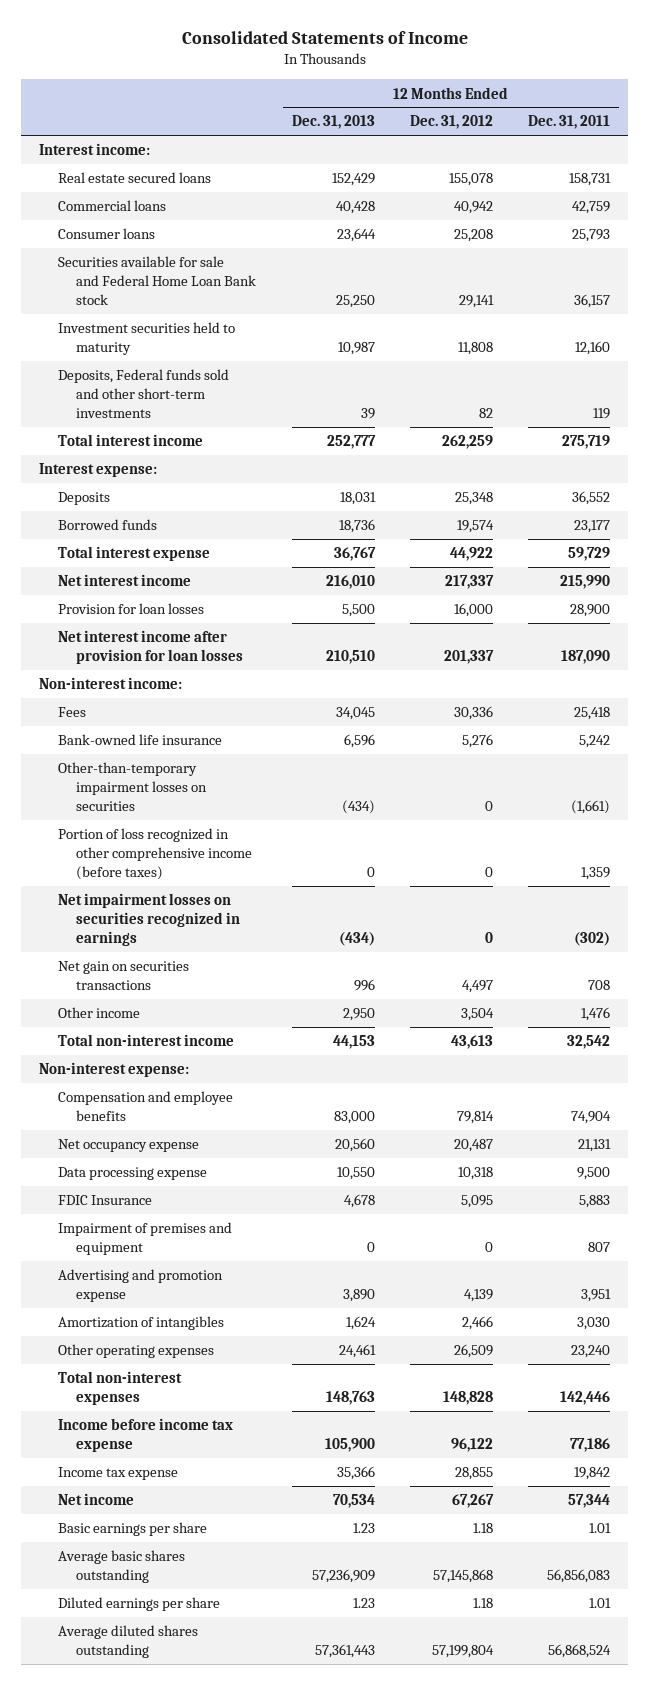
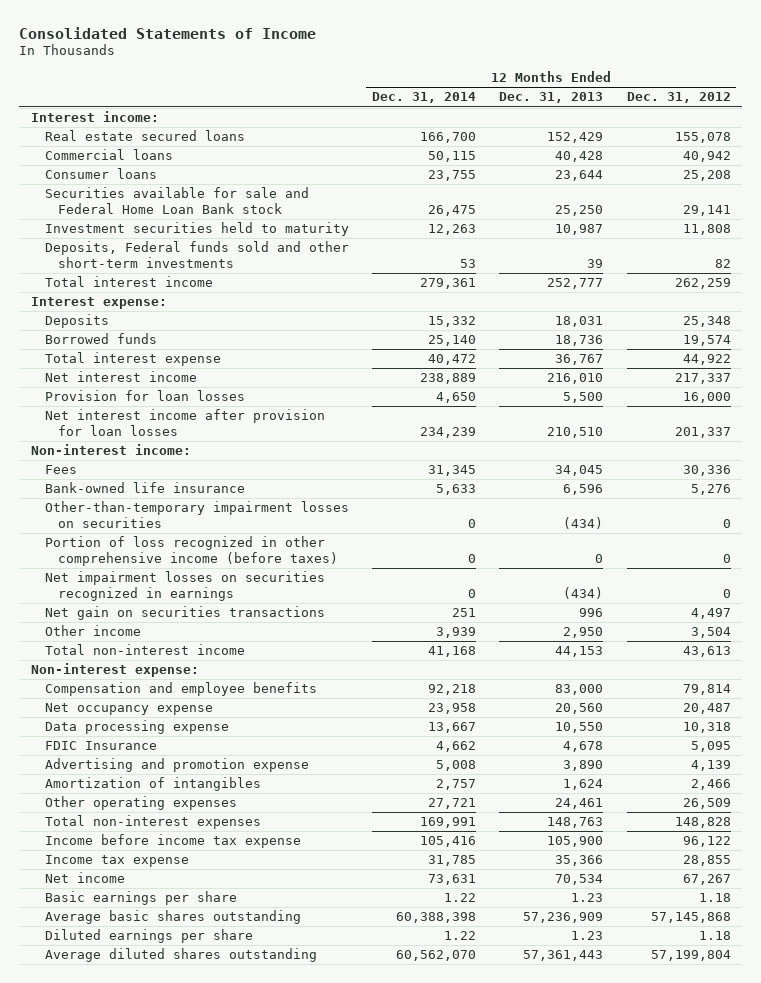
- | 12 Months Ended Dec. 31, 2013 | 12 Months Ended Dec. 31, 2012 | 12 Months Ended Dec. 31, 2011
+ | 12 Months Ended Dec. 31, 2014 | 12 Months Ended Dec. 31, 2013 | 12 Months Ended Dec. 31, 2012
- Impairment of premises and equipment | 0 | 0 | 807

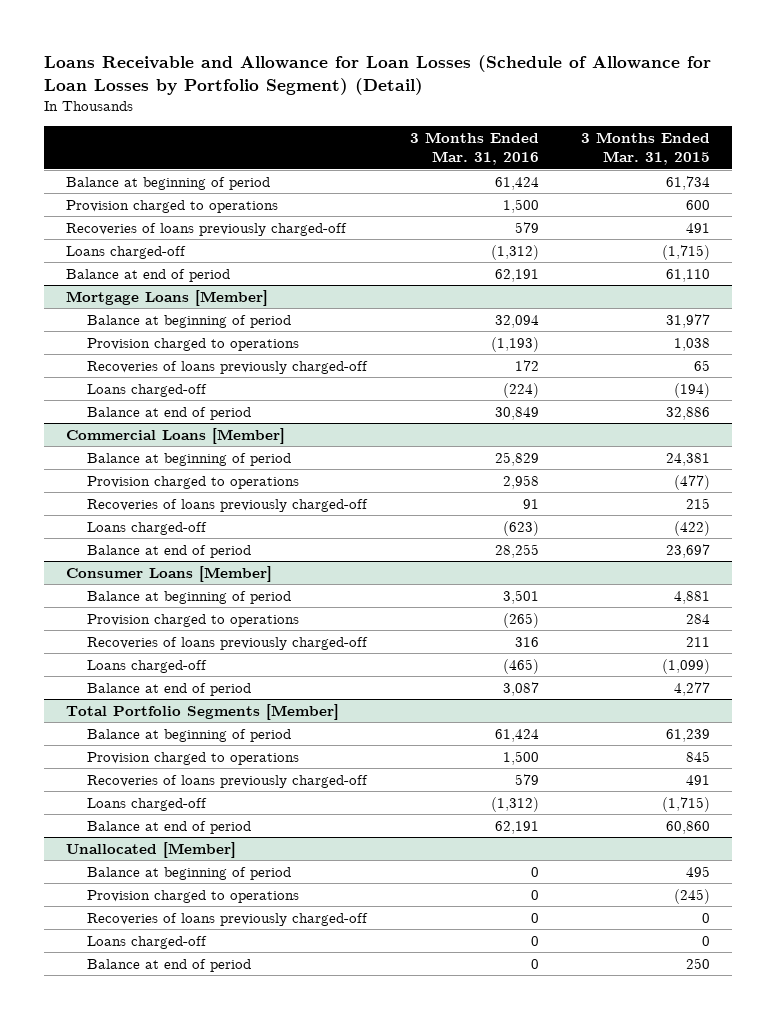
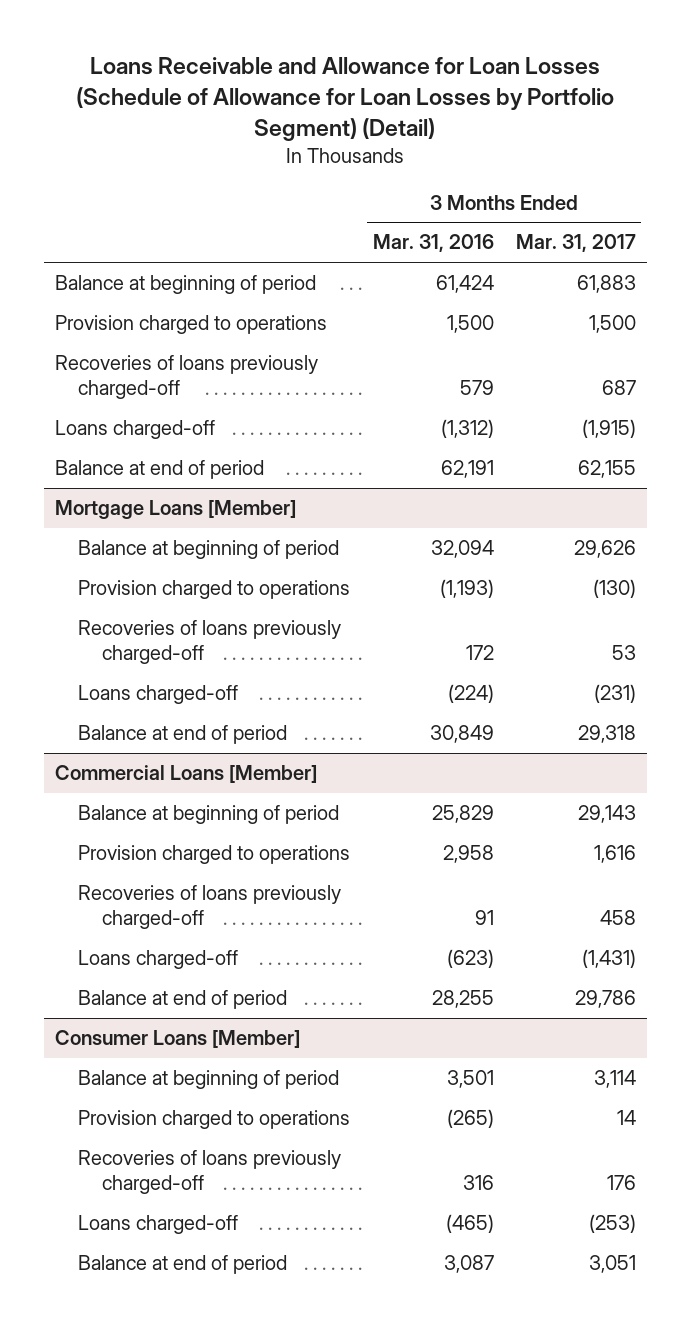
- | 3 Months Ended Mar. 31, 2016 | 3 Months Ended Mar. 31, 2015
+ | 3 Months Ended Mar. 31, 2016 | 3 Months Ended Mar. 31, 2017
- Total Portfolio Segments [Member]
- Balance at beginning of period | 61,424 | 61,239
- Provision charged to operations | 1,500 | 845
- Recoveries of loans previously charged-off | 579 | 491
- Loans charged-off | (1,312) | (1,715)
- Balance at end of period | 62,191 | 60,860
- Unallocated [Member]
- Balance at beginning of period | 0 | 495
- Provision charged to operations | 0 | (245)
- Recoveries of loans previously charged-off | 0 | 0
- Loans charged-off | 0 | 0
- Balance at end of period | 0 | 250

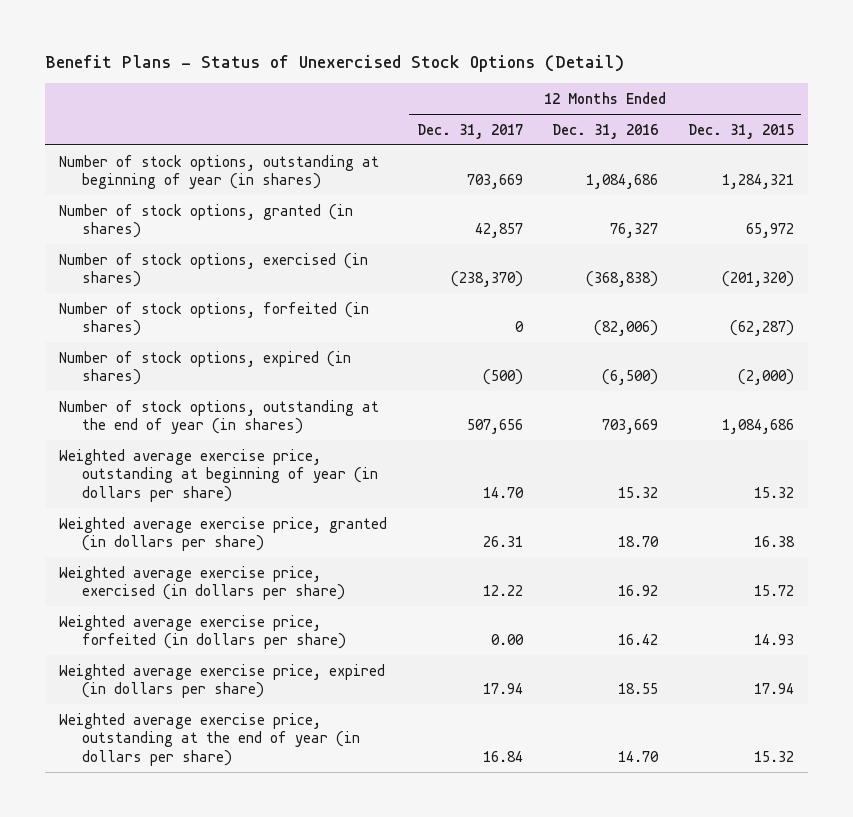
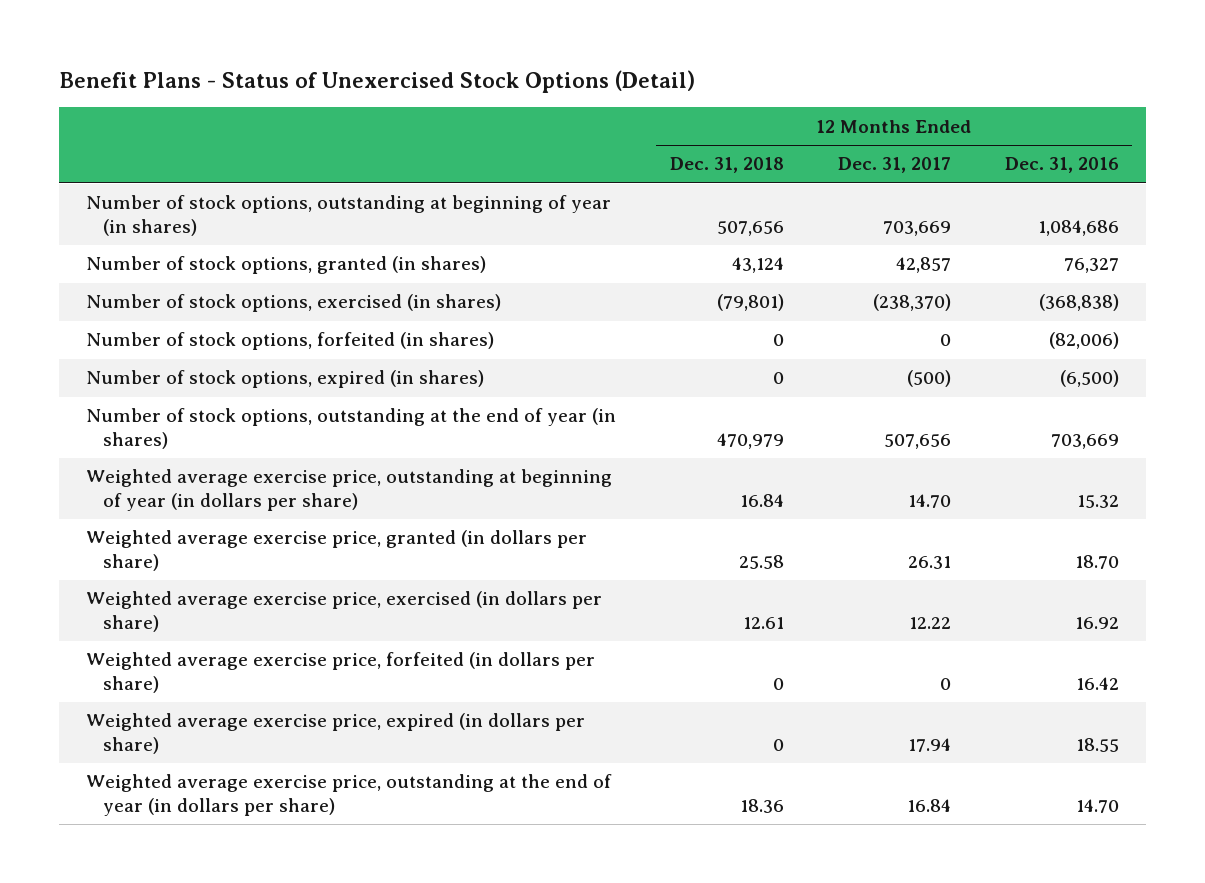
- | 12 Months Ended Dec. 31, 2017 | 12 Months Ended Dec. 31, 2016 | 12 Months Ended Dec. 31, 2015
+ | 12 Months Ended Dec. 31, 2018 | 12 Months Ended Dec. 31, 2017 | 12 Months Ended Dec. 31, 2016
- Weighted average exercise price, forfeited (in dollars per share) | 0.00 | 16.42 | 14.93
+ Weighted average exercise price, forfeited (in dollars per share) | 0 | 0 | 16.42

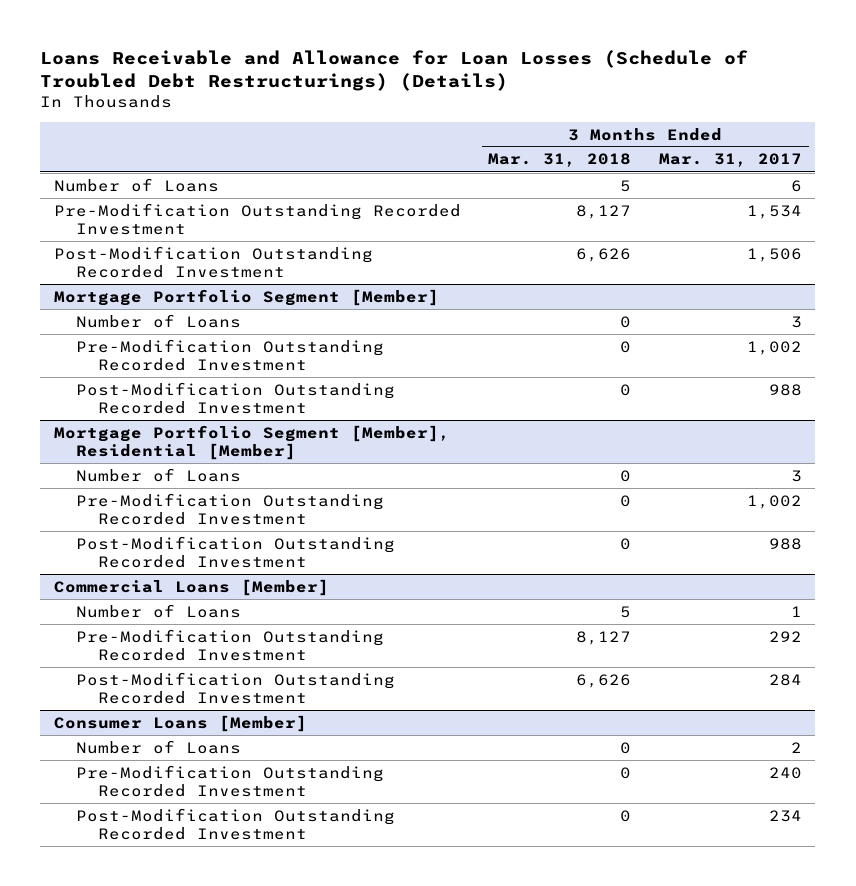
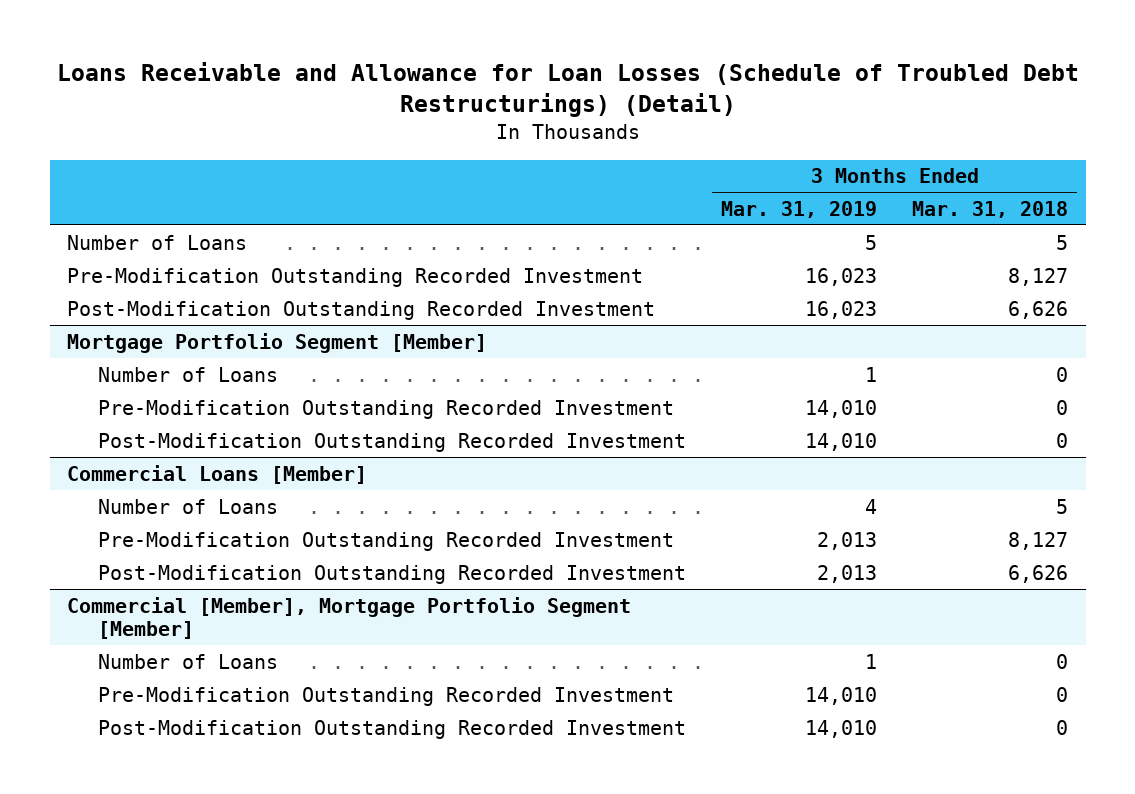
- Loans Receivable and Allowance for Loan Losses (Schedule of Troubled Debt Restructurings) (Details)
+ Loans Receivable and Allowance for Loan Losses (Schedule of Troubled Debt Restructurings) (Detail)
- | 3 Months Ended Mar. 31, 2018 | 3 Months Ended Mar. 31, 2017
+ | 3 Months Ended Mar. 31, 2019 | 3 Months Ended Mar. 31, 2018
- Mortgage Portfolio Segment [Member], Residential [Member]
- Number of Loans | 0 | 3
- Pre-Modification Outstanding Recorded Investment | 0 | 1,002
- Post-Modification Outstanding Recorded Investment | 0 | 988
- Consumer Loans [Member]
+ Commercial [Member], Mortgage Portfolio Segment [Member]

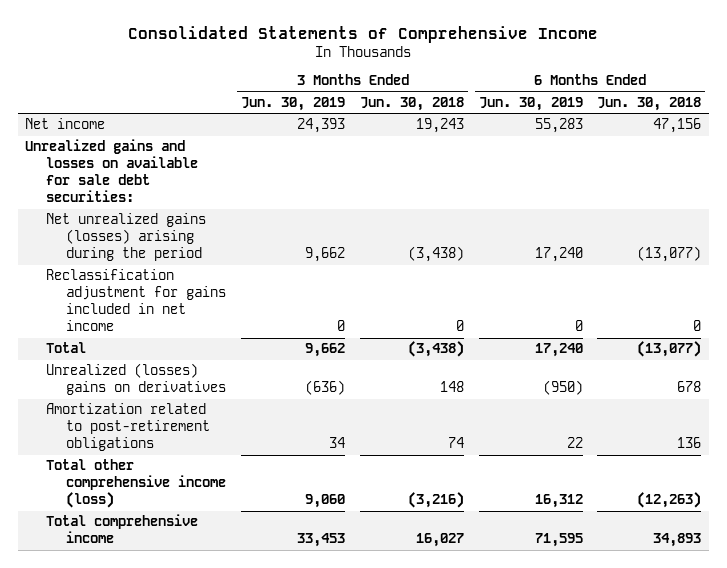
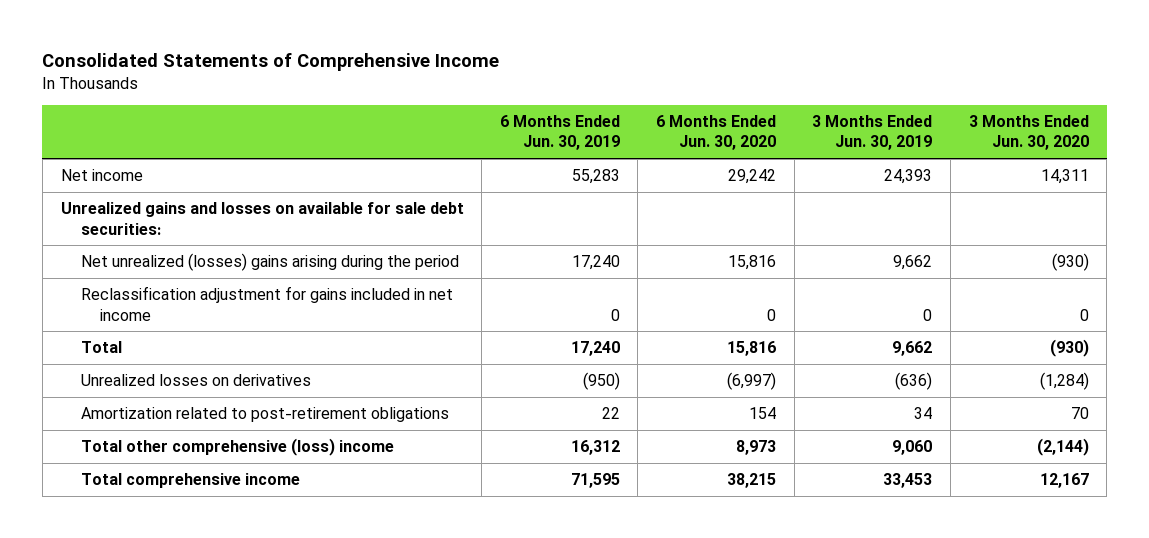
- | 3 Months Ended Jun. 30, 2019 | 3 Months Ended Jun. 30, 2018 | 6 Months Ended Jun. 30, 2019 | 6 Months Ended Jun. 30, 2018
+ | 6 Months Ended Jun. 30, 2019 | 6 Months Ended Jun. 30, 2020 | 3 Months Ended Jun. 30, 2019 | 3 Months Ended Jun. 30, 2020
- Net unrealized gains (losses) arising during the period | 9,662 | (3,438) | 17,240 | (13,077)
+ Net unrealized (losses) gains arising during the period | 17,240 | 15,816 | 9,662 | (930)
- Unrealized (losses) gains on derivatives | (636) | 148 | (950) | 678
+ Unrealized losses on derivatives | (950) | (6,997) | (636) | (1,284)
- Total other comprehensive income (loss) | 9,060 | (3,216) | 16,312 | (12,263)
+ Total other comprehensive (loss) income | 16,312 | 8,973 | 9,060 | (2,144)

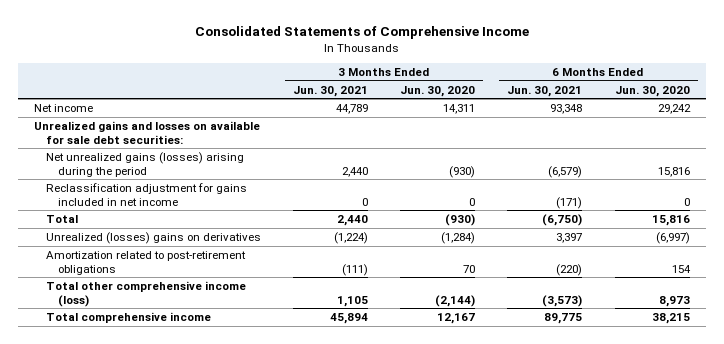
- | 6 Months Ended Jun. 30, 2019 | 6 Months Ended Jun. 30, 2020 | 3 Months Ended Jun. 30, 2019 | 3 Months Ended Jun. 30, 2020
+ | 3 Months Ended Jun. 30, 2021 | 3 Months Ended Jun. 30, 2020 | 6 Months Ended Jun. 30, 2021 | 6 Months Ended Jun. 30, 2020
- Net unrealized (losses) gains arising during the period | 17,240 | 15,816 | 9,662 | (930)
+ Net unrealized gains (losses) arising during the period | 2,440 | (930) | (6,579) | 15,816
- Unrealized losses on derivatives | (950) | (6,997) | (636) | (1,284)
+ Unrealized (losses) gains on derivatives | (1,224) | (1,284) | 3,397 | (6,997)
- Total other comprehensive (loss) income | 16,312 | 8,973 | 9,060 | (2,144)
+ Total other comprehensive income (loss) | 1,105 | (2,144) | (3,573) | 8,973

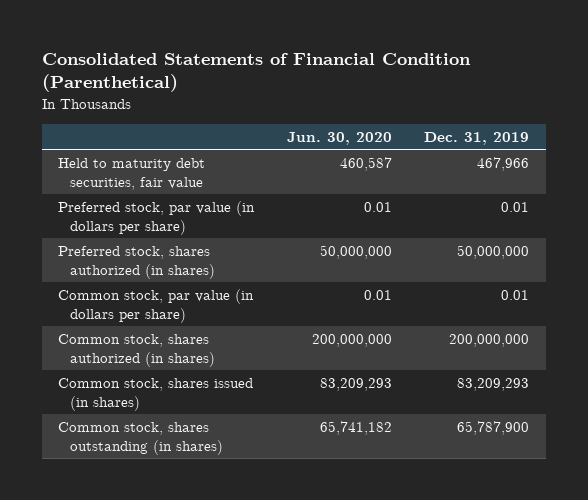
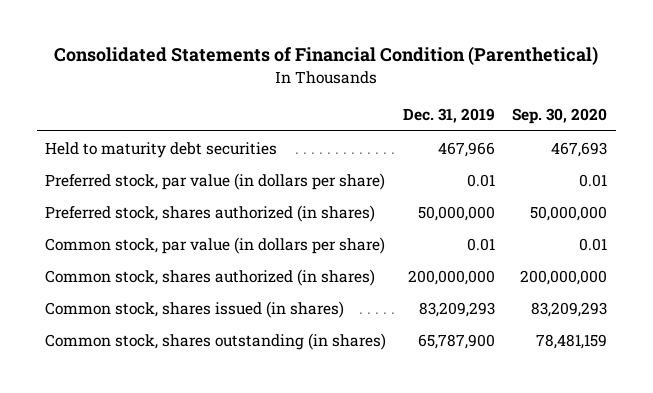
- | Jun. 30, 2020 | Dec. 31, 2019
+ | Dec. 31, 2019 | Sep. 30, 2020
- Held to maturity debt securities, fair value | 460,587 | 467,966
+ Held to maturity debt securities | 467,966 | 467,693

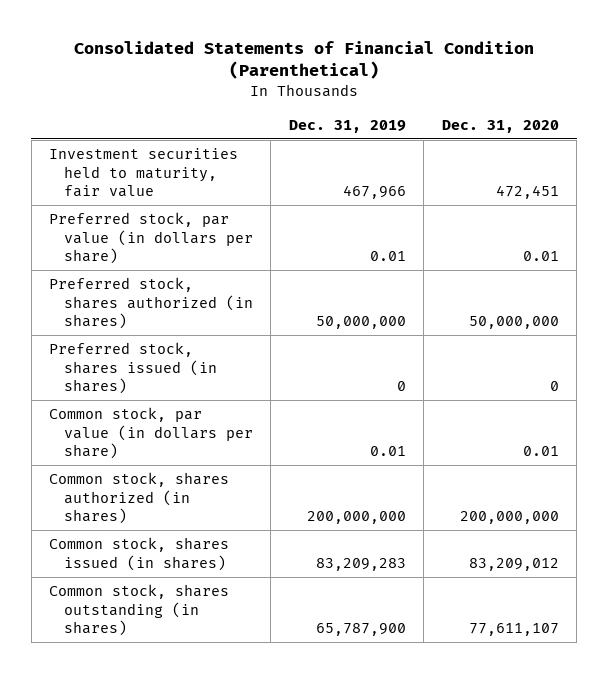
- | Dec. 31, 2019 | Sep. 30, 2020
+ | Dec. 31, 2019 | Dec. 31, 2020
- Held to maturity debt securities | 467,966 | 467,693
+ Investment securities held to maturity, fair value | 467,966 | 472,451
+ Preferred stock, shares issued (in shares) | 0 | 0
- Common stock, shares issued (in shares) | 83,209,293 | 83,209,293
+ Common stock, shares issued (in shares) | 83,209,283 | 83,209,012

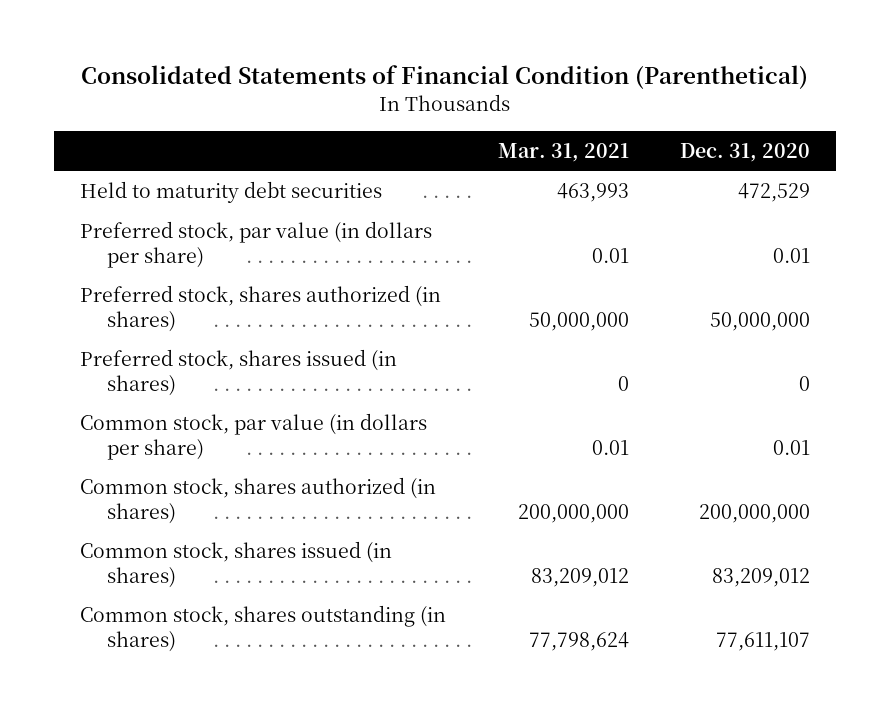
- | Dec. 31, 2019 | Dec. 31, 2020
+ | Mar. 31, 2021 | Dec. 31, 2020
- Investment securities held to maturity, fair value | 467,966 | 472,451
+ Held to maturity debt securities | 463,993 | 472,529

